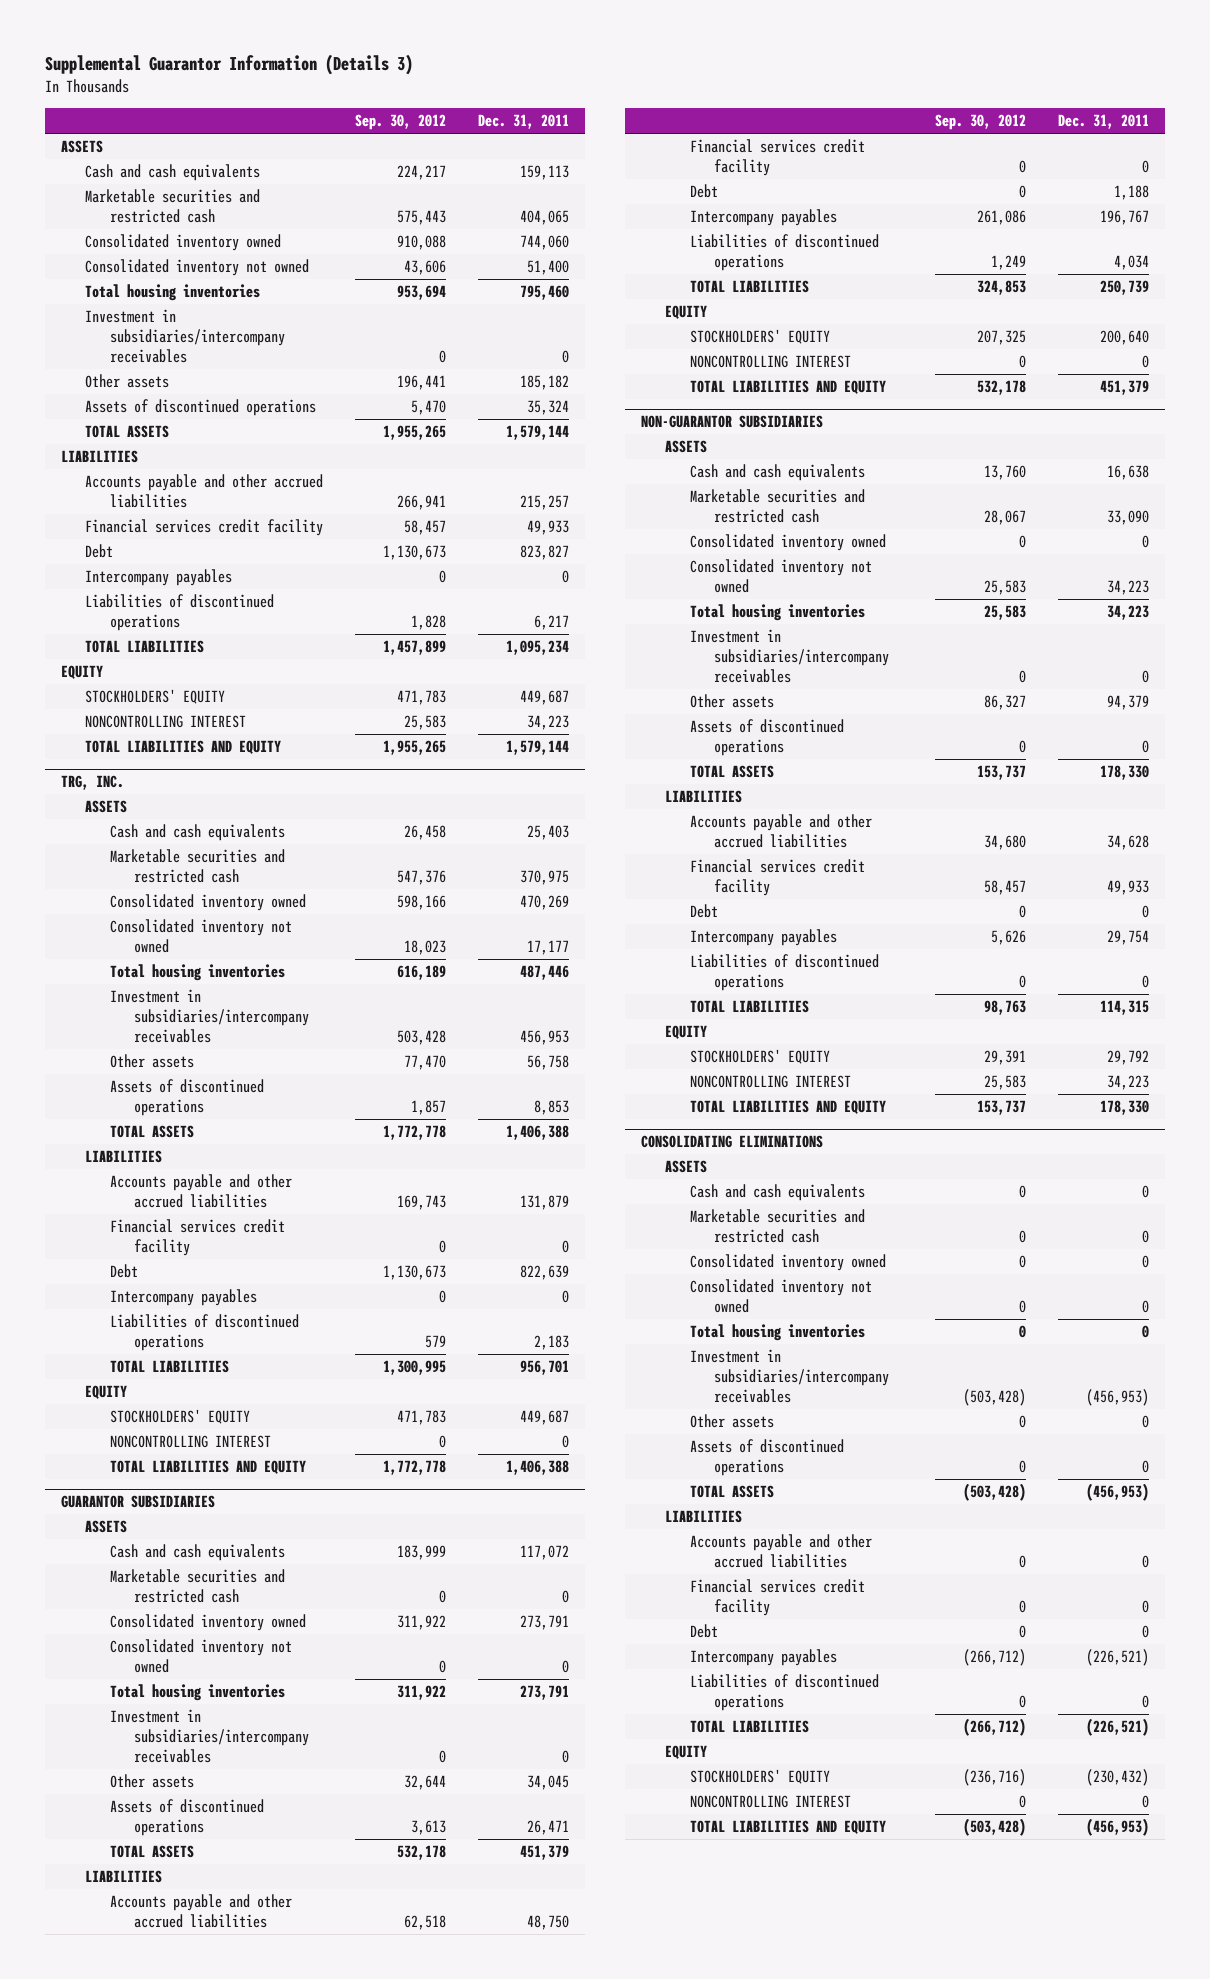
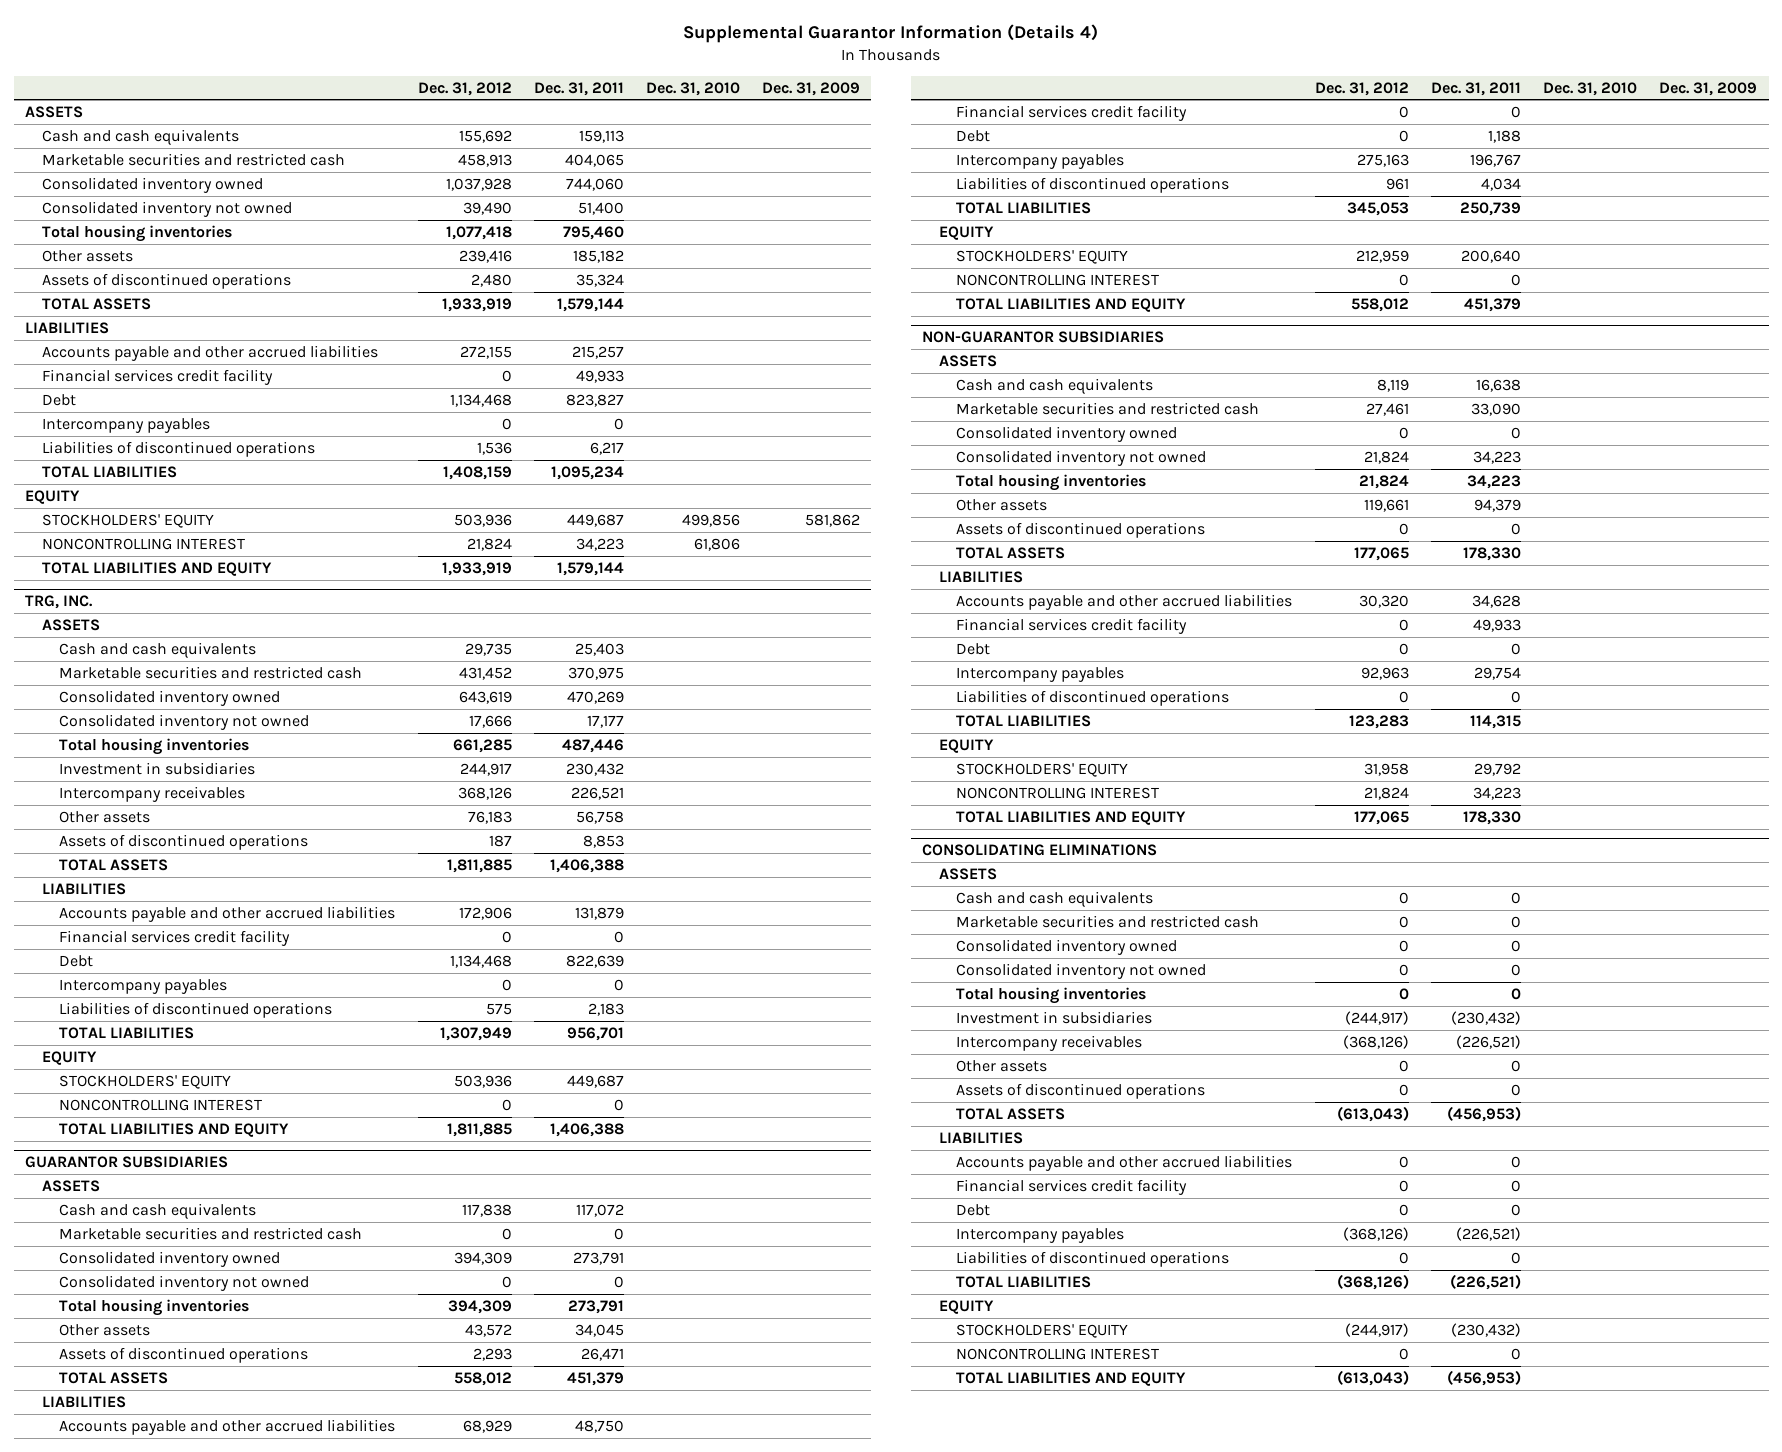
- Supplemental Guarantor Information (Details 3)
+ Supplemental Guarantor Information (Details 4)
- | Sep. 30, 2012 | Dec. 31, 2011
+ | Dec. 31, 2012 | Dec. 31, 2011 | Dec. 31, 2010 | Dec. 31, 2009
- Investment in subsidiaries/intercompany receivables | 0 | 0
@ TRG, INC.
- Investment in subsidiaries/intercompany receivables | 503,428 | 456,953
+ Investment in subsidiaries | 244,917 | 230,432 | |
+ Intercompany receivables | 368,126 | 226,521 | |
@ GUARANTOR SUBSIDIARIES
- Investment in subsidiaries/intercompany receivables | 0 | 0
@ NON-GUARANTOR SUBSIDIARIES
- Investment in subsidiaries/intercompany receivables | 0 | 0
@ CONSOLIDATING ELIMINATIONS
- Investment in subsidiaries/intercompany receivables | (503,428) | (456,953)
+ Investment in subsidiaries | (244,917) | (230,432) | |
+ Intercompany receivables | (368,126) | (226,521) | |

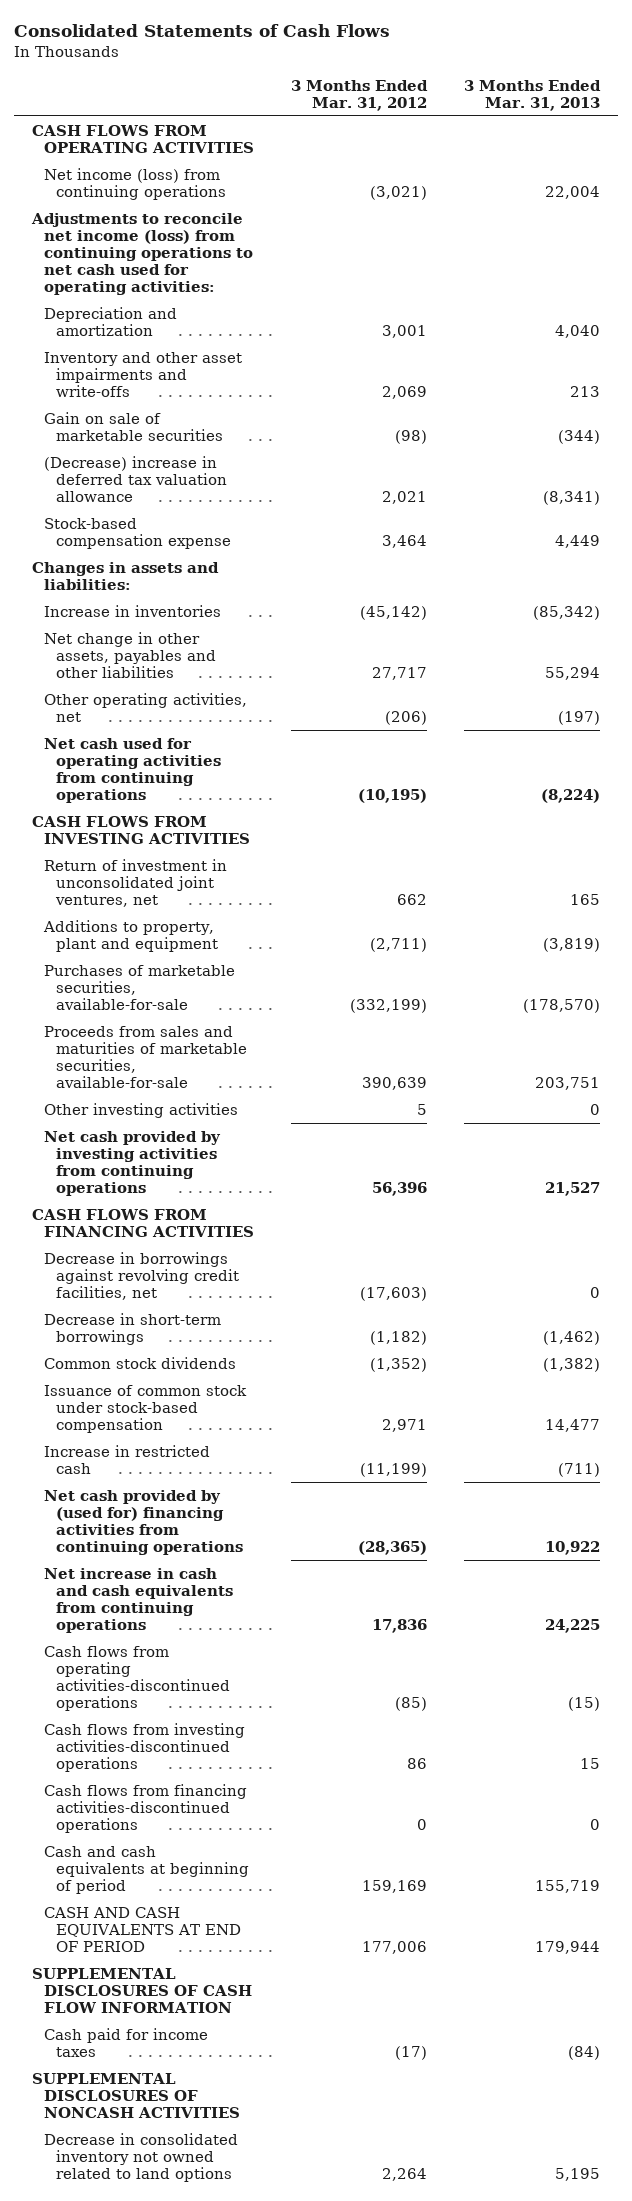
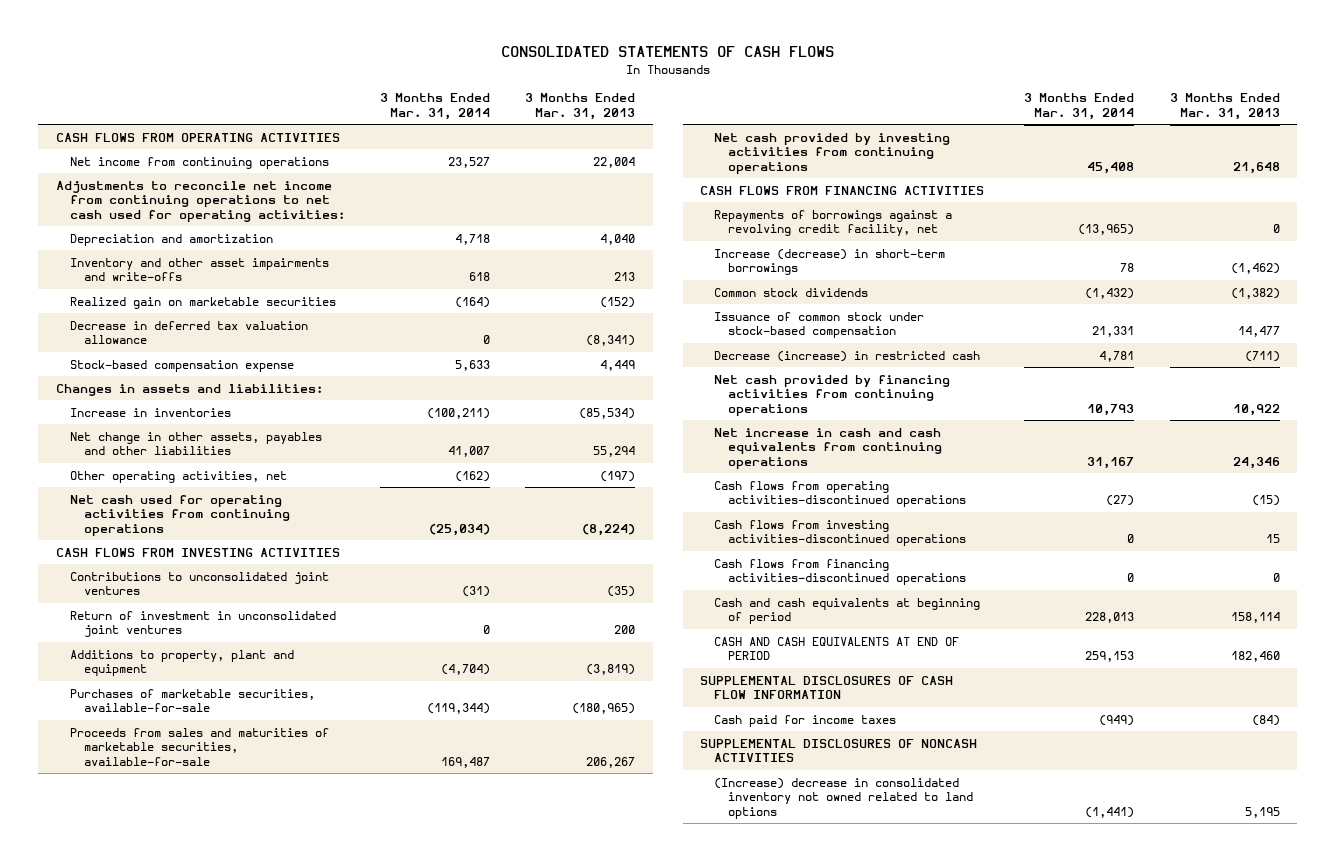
- Consolidated Statements of Cash Flows
+ CONSOLIDATED STATEMENTS OF CASH FLOWS
- | 3 Months Ended Mar. 31, 2012 | 3 Months Ended Mar. 31, 2013
+ | 3 Months Ended Mar. 31, 2014 | 3 Months Ended Mar. 31, 2013
- Net income (loss) from continuing operations | (3,021) | 22,004
- Adjustments to reconcile net income (loss) from continuing operations to net cash used for operating activities:
+ Net income from continuing operations | 23,527 | 22,004
+ Adjustments to reconcile net income from continuing operations to net cash used for operating activities:
- Gain on sale of marketable securities | (98) | (344)
- (Decrease) increase in deferred tax valuation allowance | 2,021 | (8,341)
+ Realized gain on marketable securities | (164) | (152)
+ Decrease in deferred tax valuation allowance | 0 | (8,341)
- Increase in inventories | (45,142) | (85,342)
+ Increase in inventories | (100,211) | (85,534)
- Return of investment in unconsolidated joint ventures, net | 662 | 165
+ Contributions to unconsolidated joint ventures | (31) | (35)
+ Return of investment in unconsolidated joint ventures | 0 | 200
- Purchases of marketable securities, available-for-sale | (332,199) | (178,570)
- Proceeds from sales and maturities of marketable securities, available-for-sale | 390,639 | 203,751
- Other investing activities | 5 | 0
- Net cash provided by investing activities from continuing operations | 56,396 | 21,527
+ Purchases of marketable securities, available-for-sale | (119,344) | (180,965)
+ Proceeds from sales and maturities of marketable securities, available-for-sale | 169,487 | 206,267
+ Net cash provided by investing activities from continuing operations | 45,408 | 21,648
- Decrease in borrowings against revolving credit facilities, net | (17,603) | 0
- Decrease in short-term borrowings | (1,182) | (1,462)
+ Repayments of borrowings against a revolving credit facility, net | (13,965) | 0
+ Increase (decrease) in short-term borrowings | 78 | (1,462)
- Increase in restricted cash | (11,199) | (711)
- Net cash provided by (used for) financing activities from continuing operations | (28,365) | 10,922
- Net increase in cash and cash equivalents from continuing operations | 17,836 | 24,225
+ Decrease (increase) in restricted cash | 4,781 | (711)
+ Net cash provided by financing activities from continuing operations | 10,793 | 10,922
+ Net increase in cash and cash equivalents from continuing operations | 31,167 | 24,346
- Cash and cash equivalents at beginning of period | 159,169 | 155,719
- CASH AND CASH EQUIVALENTS AT END OF PERIOD | 177,006 | 179,944
+ Cash and cash equivalents at beginning of period | 228,013 | 158,114
+ CASH AND CASH EQUIVALENTS AT END OF PERIOD | 259,153 | 182,460
- Decrease in consolidated inventory not owned related to land options | 2,264 | 5,195
+ (Increase) decrease in consolidated inventory not owned related to land options | (1,441) | 5,195

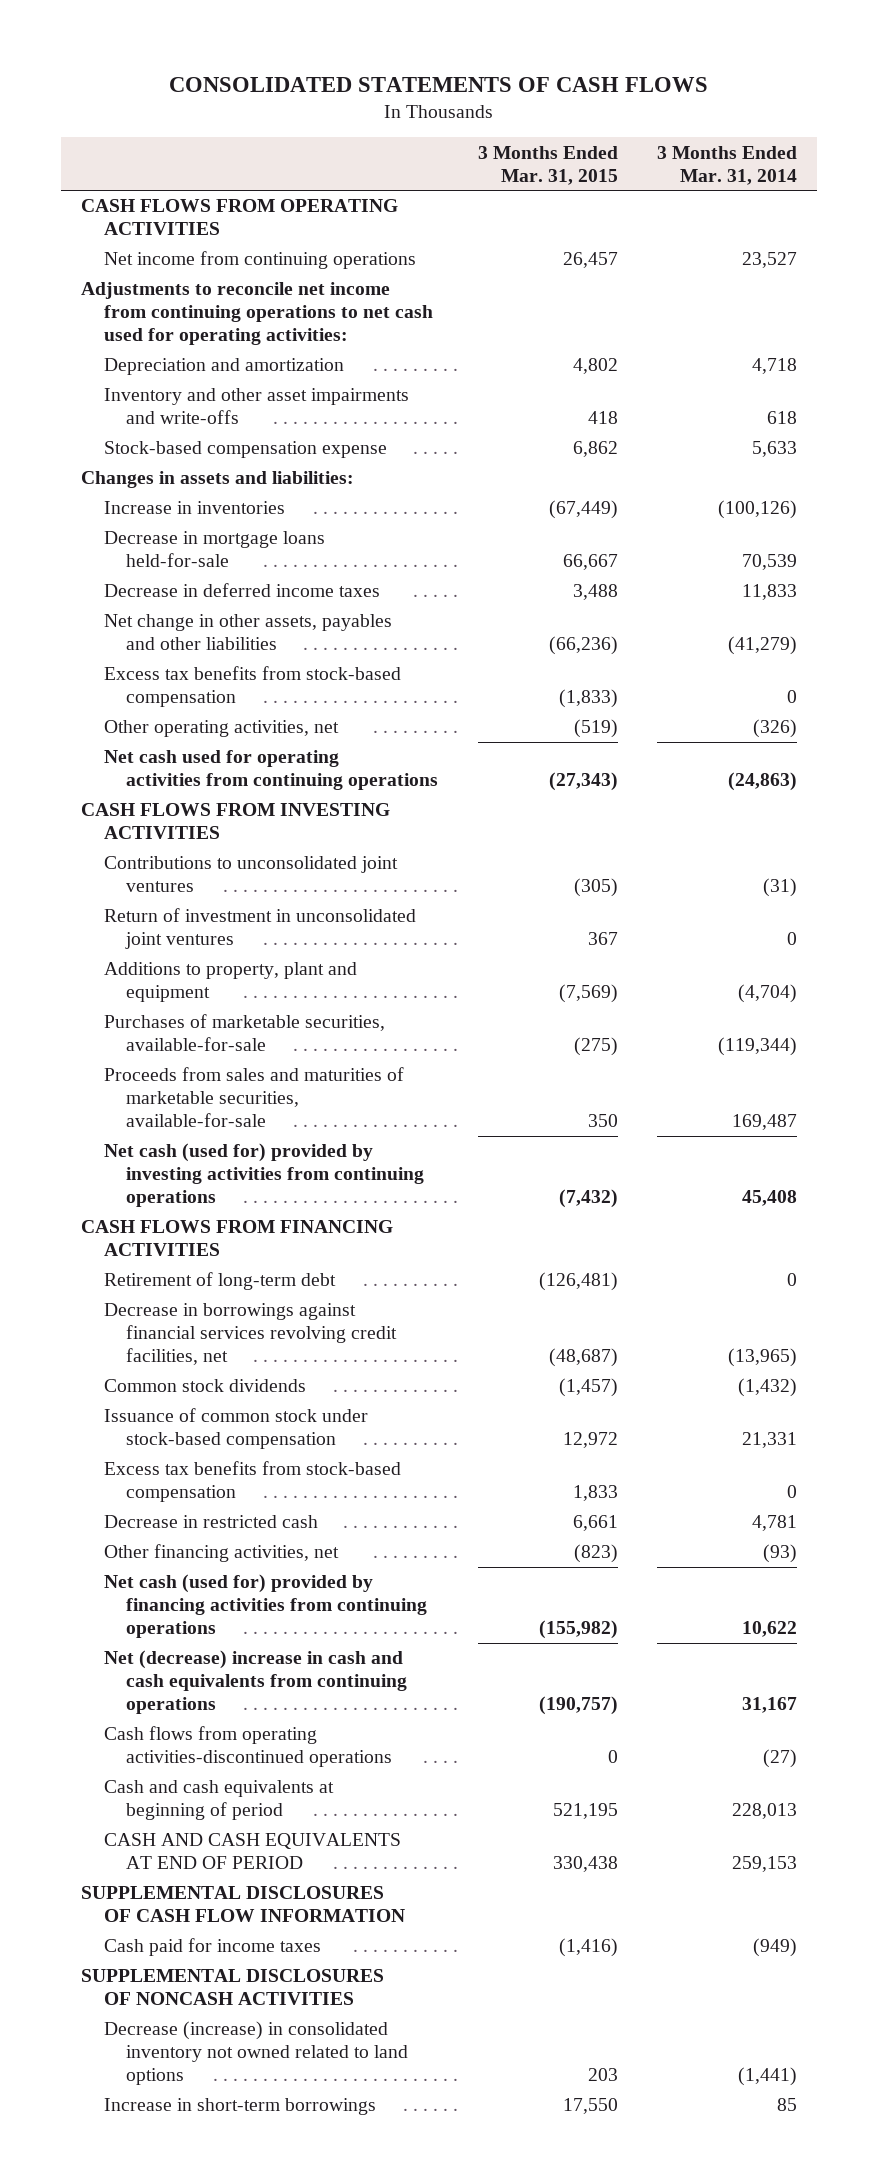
- | 3 Months Ended Mar. 31, 2014 | 3 Months Ended Mar. 31, 2013
+ | 3 Months Ended Mar. 31, 2015 | 3 Months Ended Mar. 31, 2014
- Realized gain on marketable securities | (164) | (152)
- Decrease in deferred tax valuation allowance | 0 | (8,341)
- Increase in inventories | (100,211) | (85,534)
- Net change in other assets, payables and other liabilities | 41,007 | 55,294
- Other operating activities, net | (162) | (197)
- Net cash used for operating activities from continuing operations | (25,034) | (8,224)
+ Increase in inventories | (67,449) | (100,126)
+ Decrease in mortgage loans held-for-sale | 66,667 | 70,539
+ Decrease in deferred income taxes | 3,488 | 11,833
+ Net change in other assets, payables and other liabilities | (66,236) | (41,279)
+ Excess tax benefits from stock-based compensation | (1,833) | 0
+ Other operating activities, net | (519) | (326)
+ Net cash used for operating activities from continuing operations | (27,343) | (24,863)
- Net cash provided by investing activities from continuing operations | 45,408 | 21,648
+ Net cash (used for) provided by investing activities from continuing operations | (7,432) | 45,408
- Repayments of borrowings against a revolving credit facility, net | (13,965) | 0
- Increase (decrease) in short-term borrowings | 78 | (1,462)
+ Retirement of long-term debt | (126,481) | 0
+ Decrease in borrowings against financial services revolving credit facilities, net | (48,687) | (13,965)
- Decrease (increase) in restricted cash | 4,781 | (711)
- Net cash provided by financing activities from continuing operations | 10,793 | 10,922
- Net increase in cash and cash equivalents from continuing operations | 31,167 | 24,346
+ Excess tax benefits from stock-based compensation | 1,833 | 0
+ Decrease in restricted cash | 6,661 | 4,781
+ Other financing activities, net | (823) | (93)
+ Net cash (used for) provided by financing activities from continuing operations | (155,982) | 10,622
+ Net (decrease) increase in cash and cash equivalents from continuing operations | (190,757) | 31,167
- Cash flows from investing activities-discontinued operations | 0 | 15
- Cash flows from financing activities-discontinued operations | 0 | 0
- (Increase) decrease in consolidated inventory not owned related to land options | (1,441) | 5,195
+ Decrease (increase) in consolidated inventory not owned related to land options | 203 | (1,441)
+ Increase in short-term borrowings | 17,550 | 85

